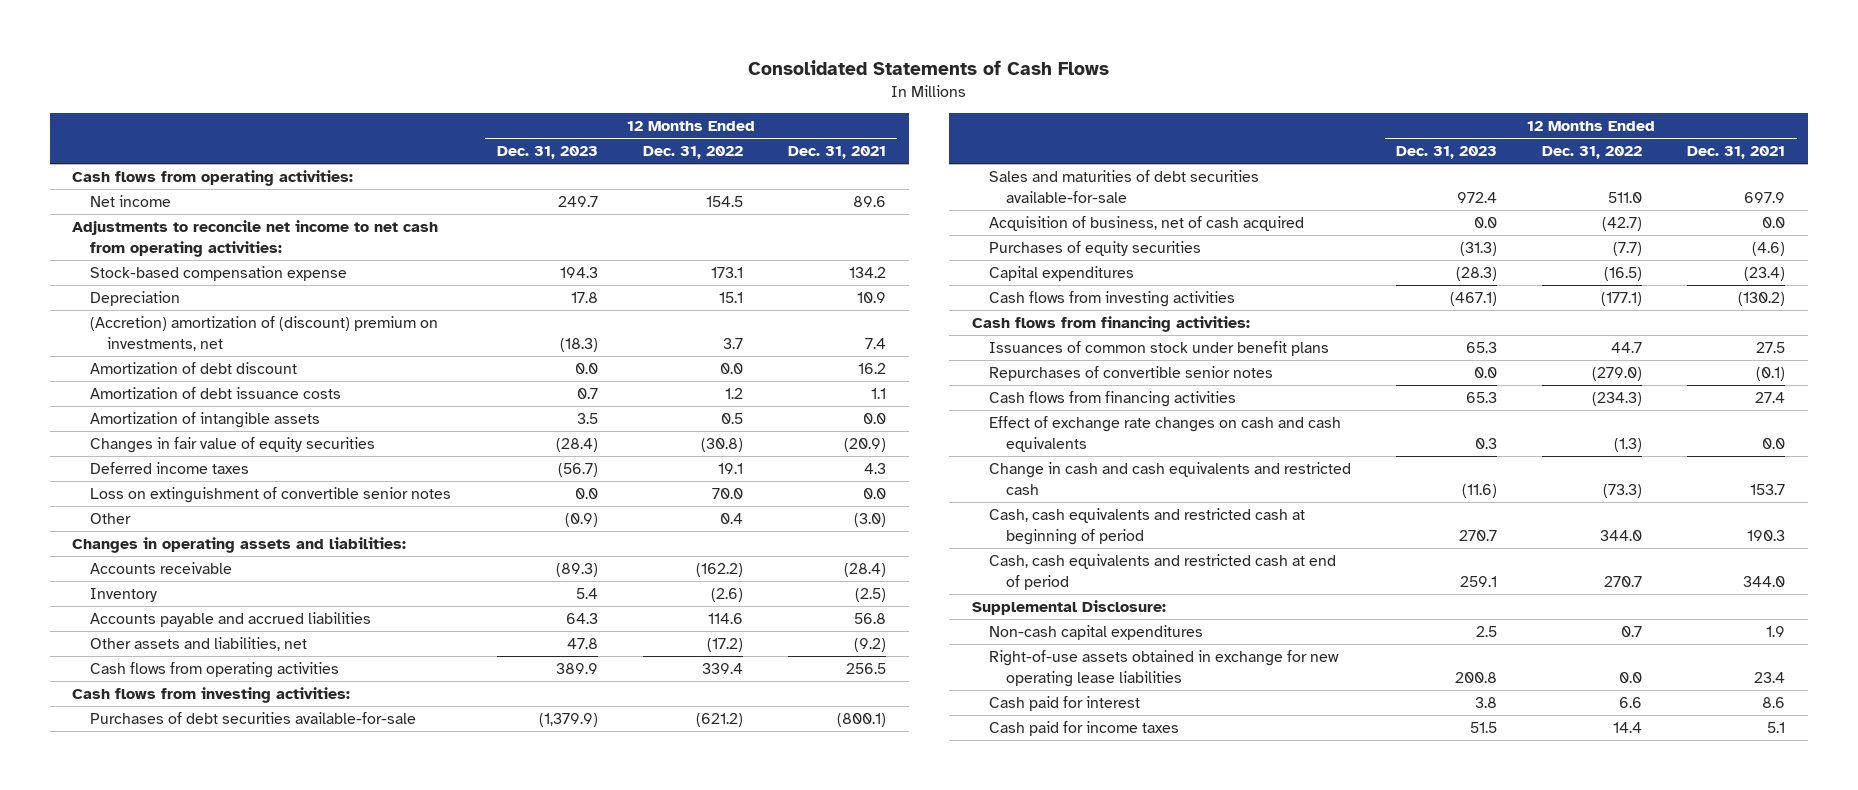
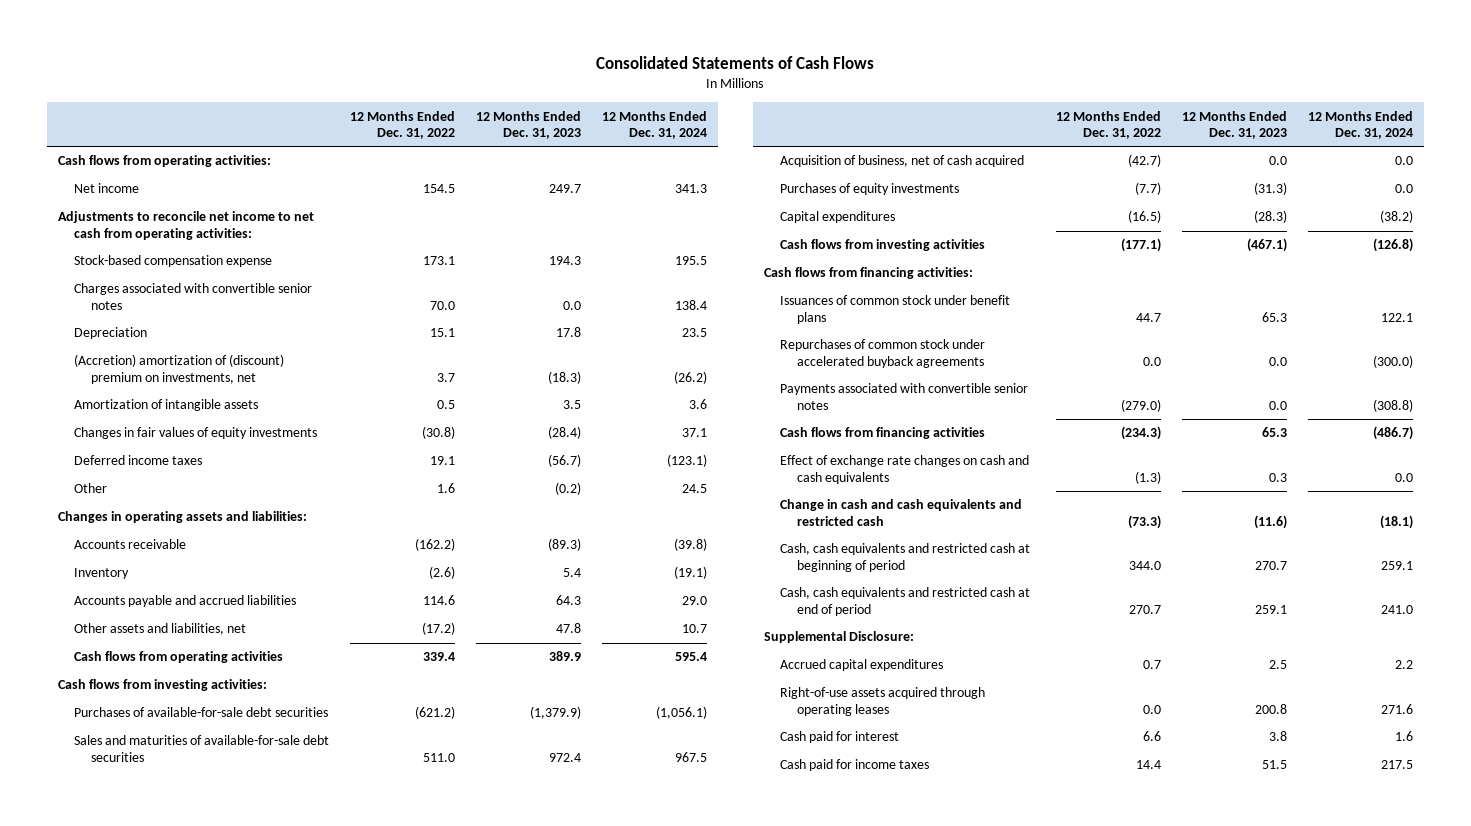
- | 12 Months Ended Dec. 31, 2023 | 12 Months Ended Dec. 31, 2022 | 12 Months Ended Dec. 31, 2021
+ | 12 Months Ended Dec. 31, 2022 | 12 Months Ended Dec. 31, 2023 | 12 Months Ended Dec. 31, 2024
+ Charges associated with convertible senior notes | 70.0 | 0.0 | 138.4
- Amortization of debt discount | 0.0 | 0.0 | 16.2
- Amortization of debt issuance costs | 0.7 | 1.2 | 1.1
- Changes in fair value of equity securities | (28.4) | (30.8) | (20.9)
+ Changes in fair values of equity investments | (30.8) | (28.4) | 37.1
- Loss on extinguishment of convertible senior notes | 0.0 | 70.0 | 0.0
- Other | (0.9) | 0.4 | (3.0)
+ Other | 1.6 | (0.2) | 24.5
- Purchases of debt securities available-for-sale | (1,379.9) | (621.2) | (800.1)
- Sales and maturities of debt securities available-for-sale | 972.4 | 511.0 | 697.9
+ Purchases of available-for-sale debt securities | (621.2) | (1,379.9) | (1,056.1)
+ Sales and maturities of available-for-sale debt securities | 511.0 | 972.4 | 967.5
- Purchases of equity securities | (31.3) | (7.7) | (4.6)
+ Purchases of equity investments | (7.7) | (31.3) | 0.0
- Repurchases of convertible senior notes | 0.0 | (279.0) | (0.1)
+ Repurchases of common stock under accelerated buyback agreements | 0.0 | 0.0 | (300.0)
+ Payments associated with convertible senior notes | (279.0) | 0.0 | (308.8)
- Non-cash capital expenditures | 2.5 | 0.7 | 1.9
- Right-of-use assets obtained in exchange for new operating lease liabilities | 200.8 | 0.0 | 23.4
+ Accrued capital expenditures | 0.7 | 2.5 | 2.2
+ Right-of-use assets acquired through operating leases | 0.0 | 200.8 | 271.6

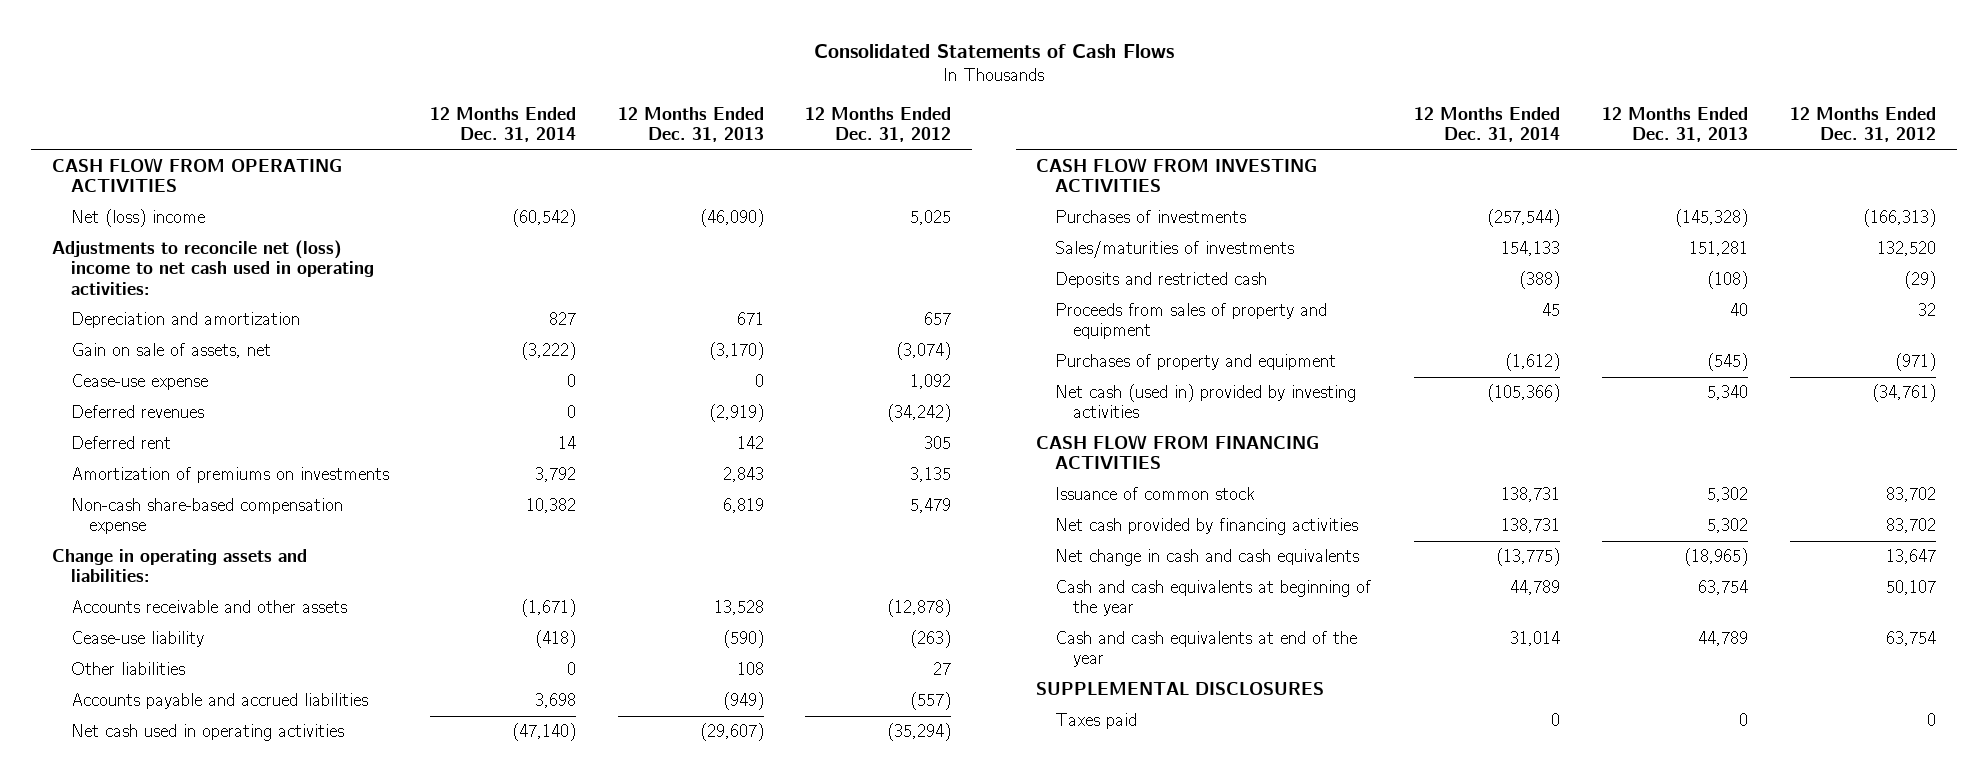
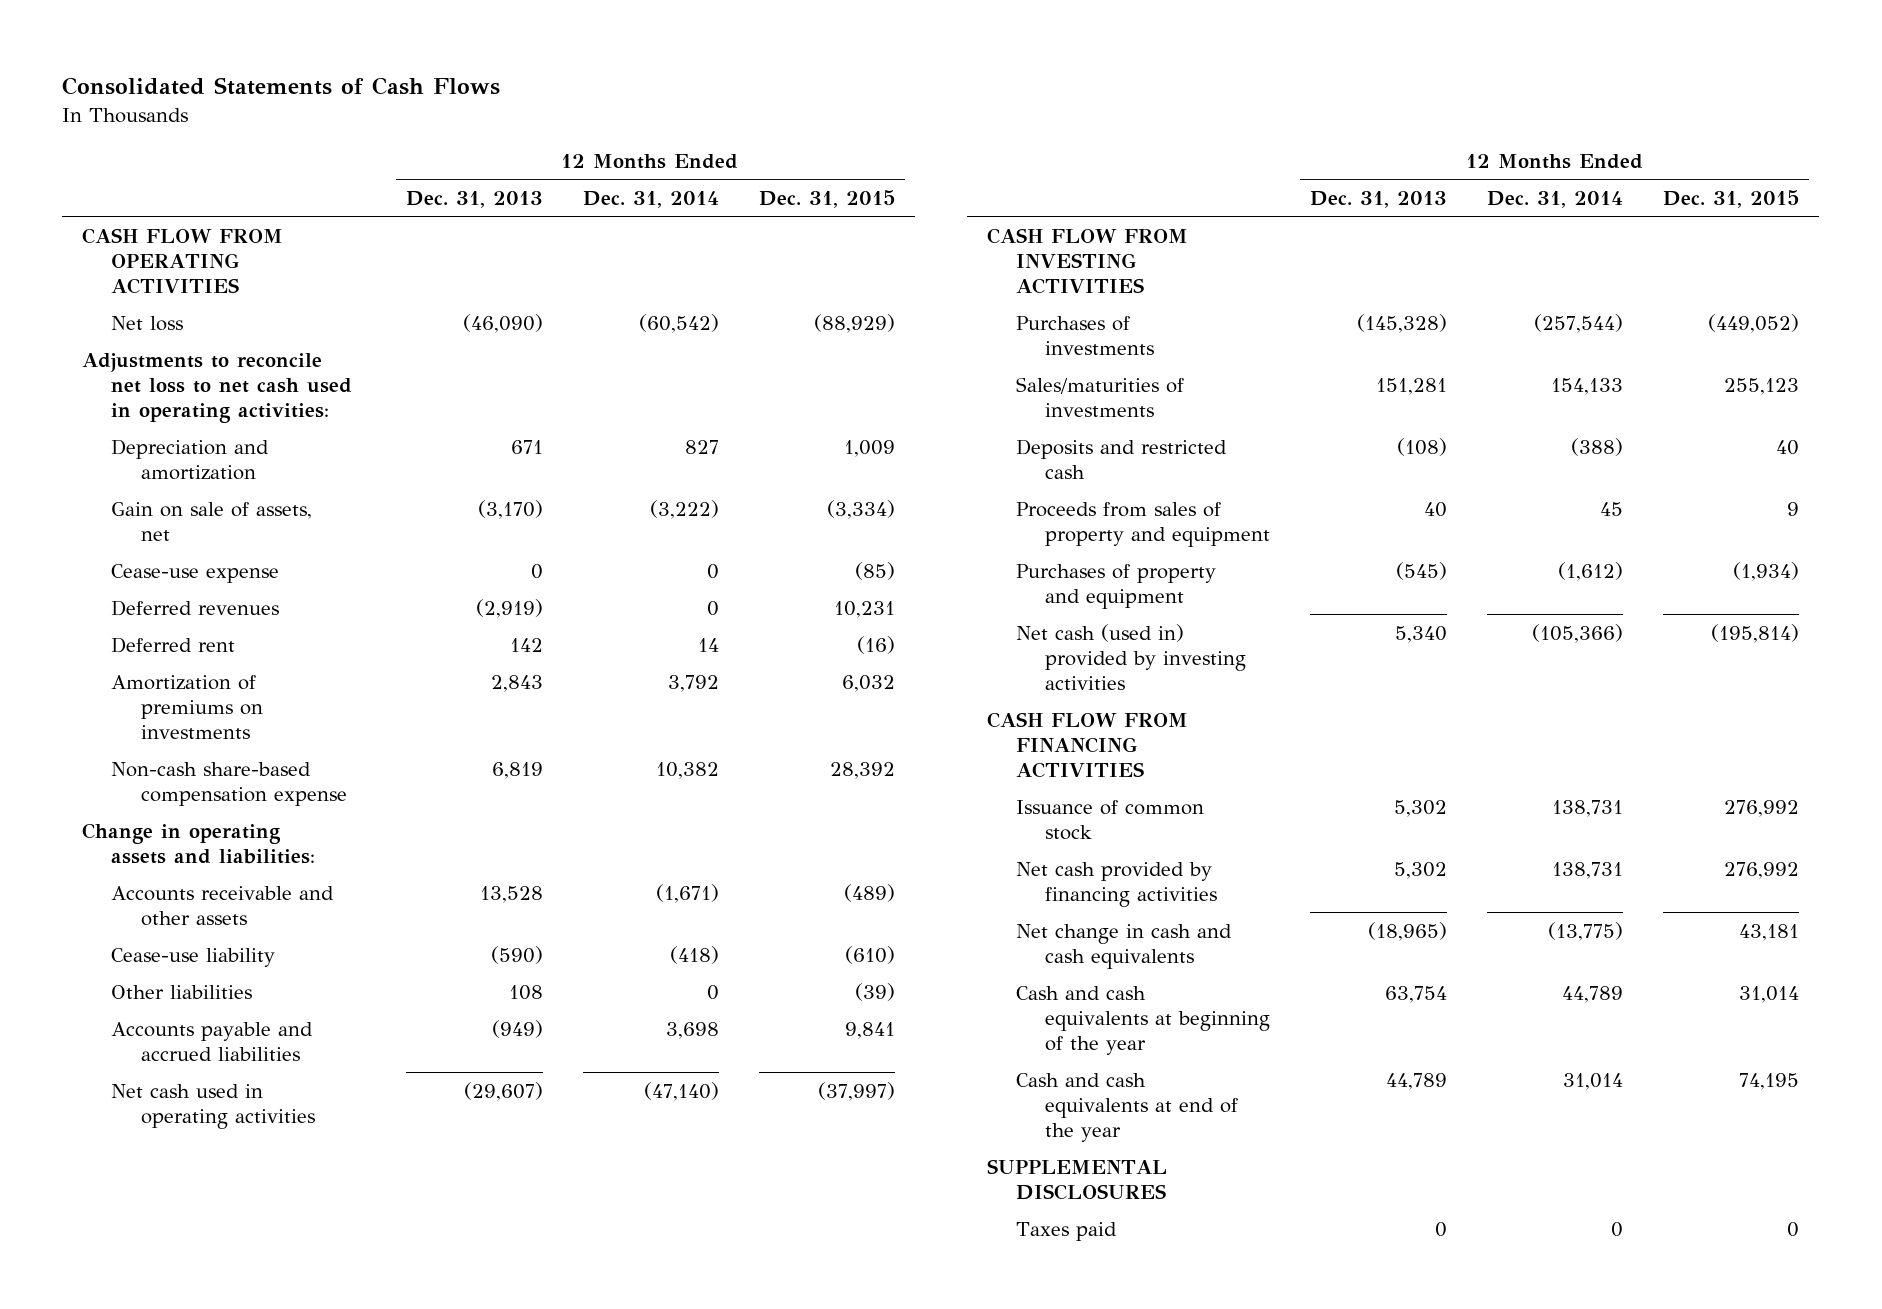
- | 12 Months Ended Dec. 31, 2014 | 12 Months Ended Dec. 31, 2013 | 12 Months Ended Dec. 31, 2012
+ | 12 Months Ended Dec. 31, 2013 | 12 Months Ended Dec. 31, 2014 | 12 Months Ended Dec. 31, 2015
- Net (loss) income | (60,542) | (46,090) | 5,025
- Adjustments to reconcile net (loss) income to net cash used in operating activities:
+ Net loss | (46,090) | (60,542) | (88,929)
+ Adjustments to reconcile net loss to net cash used in operating activities:

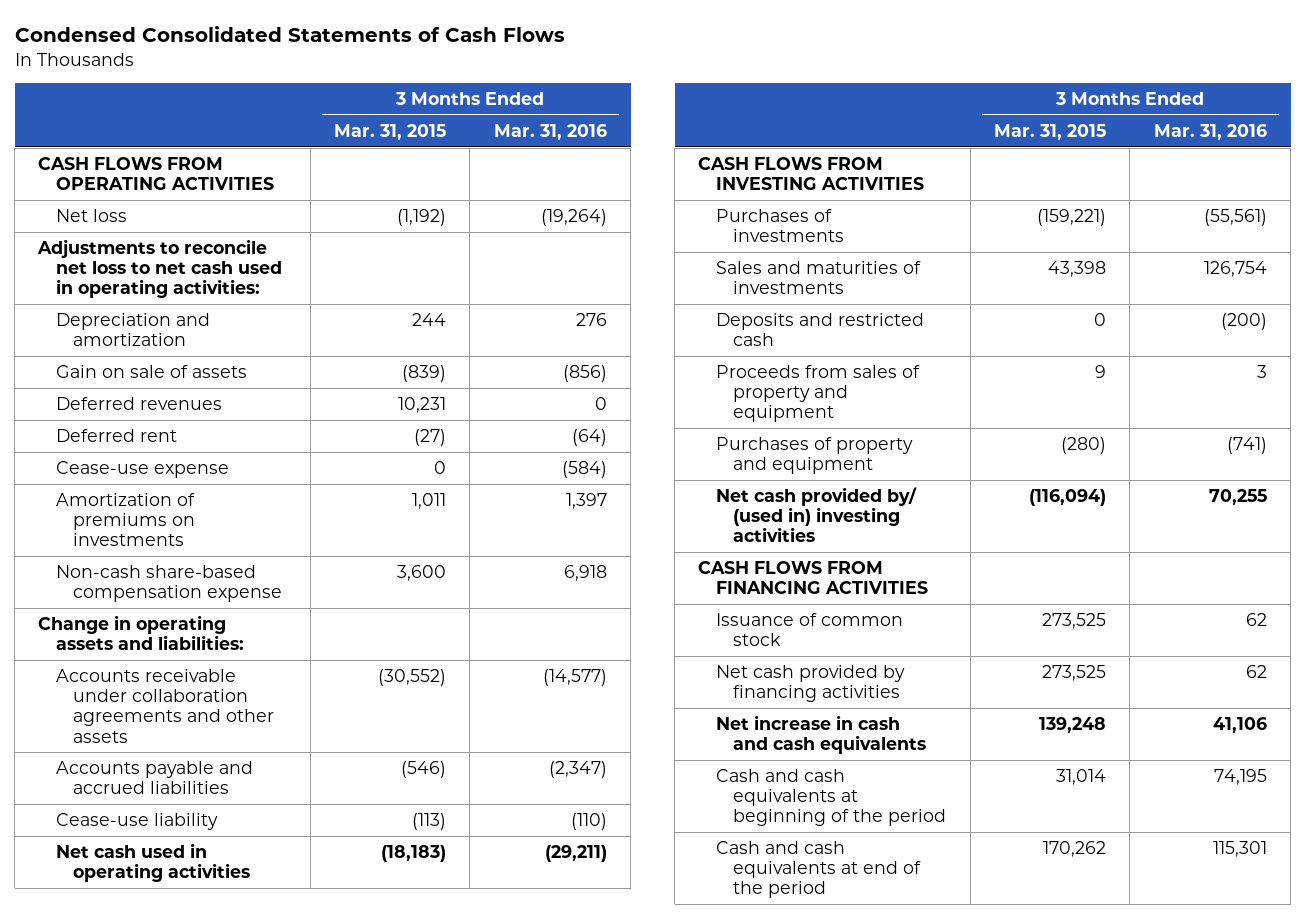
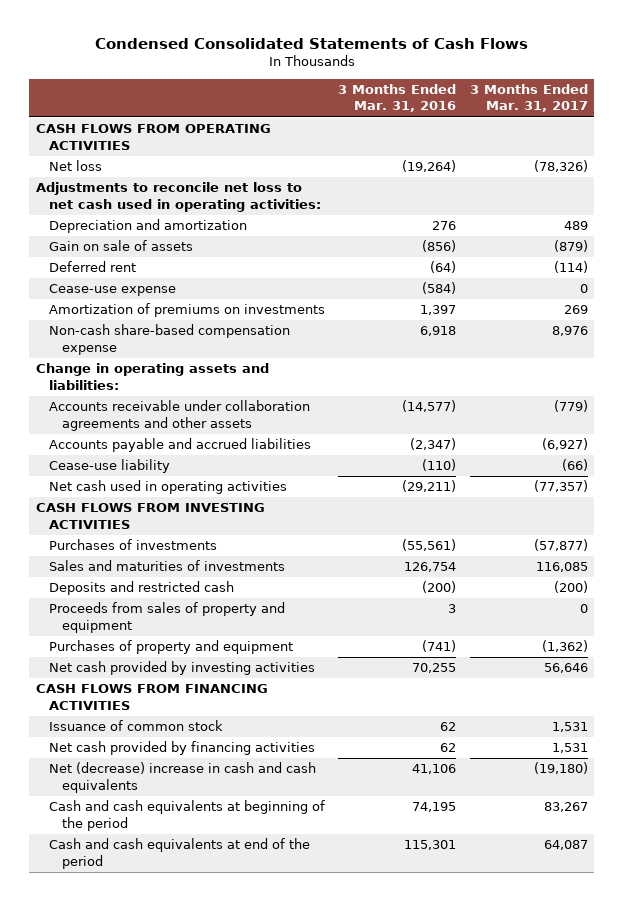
- | 3 Months Ended Mar. 31, 2015 | 3 Months Ended Mar. 31, 2016
+ | 3 Months Ended Mar. 31, 2016 | 3 Months Ended Mar. 31, 2017
- Deferred revenues | 10,231 | 0
- Net cash provided by/ (used in) investing activities | (116,094) | 70,255
+ Net cash provided by investing activities | 70,255 | 56,646
- Net increase in cash and cash equivalents | 139,248 | 41,106
+ Net (decrease) increase in cash and cash equivalents | 41,106 | (19,180)

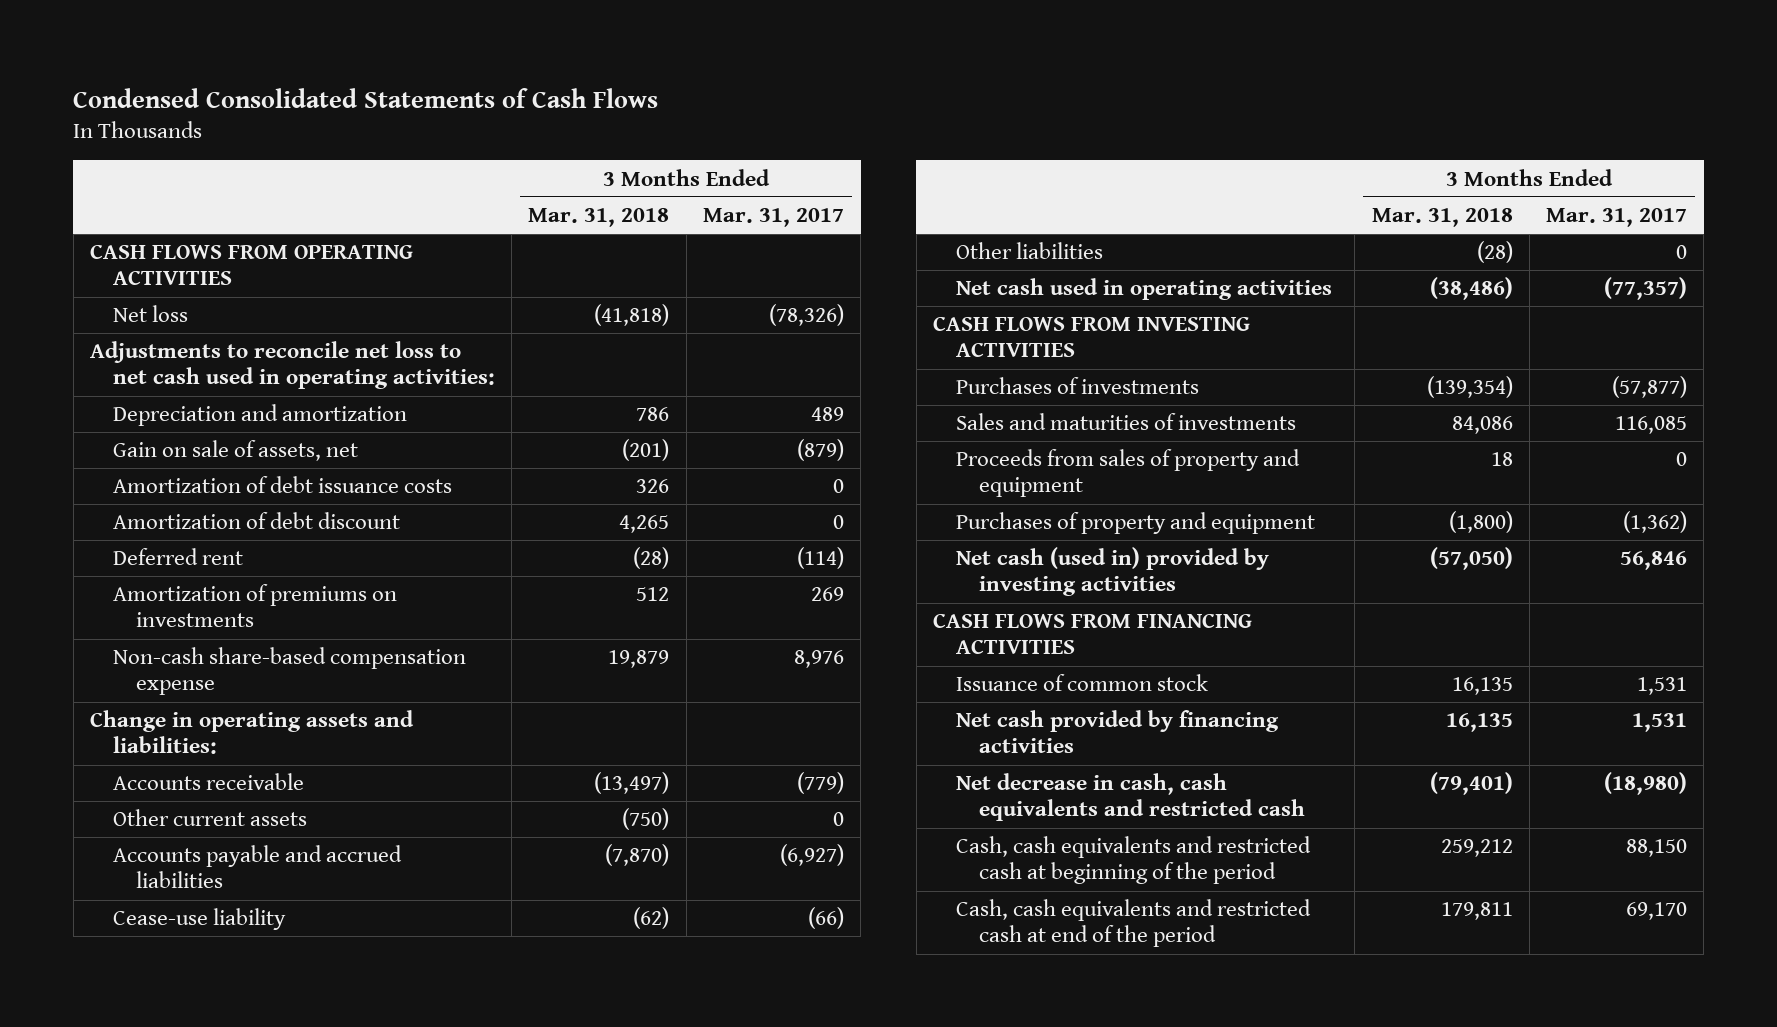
- | 3 Months Ended Mar. 31, 2016 | 3 Months Ended Mar. 31, 2017
+ | 3 Months Ended Mar. 31, 2018 | 3 Months Ended Mar. 31, 2017
- Gain on sale of assets | (856) | (879)
+ Gain on sale of assets, net | (201) | (879)
+ Amortization of debt issuance costs | 326 | 0
+ Amortization of debt discount | 4,265 | 0
- Cease-use expense | (584) | 0
- Accounts receivable under collaboration agreements and other assets | (14,577) | (779)
+ Accounts receivable | (13,497) | (779)
+ Other current assets | (750) | 0
+ Other liabilities | (28) | 0
- Deposits and restricted cash | (200) | (200)
- Net cash provided by investing activities | 70,255 | 56,646
+ Net cash (used in) provided by investing activities | (57,050) | 56,846
- Net (decrease) increase in cash and cash equivalents | 41,106 | (19,180)
- Cash and cash equivalents at beginning of the period | 74,195 | 83,267
- Cash and cash equivalents at end of the period | 115,301 | 64,087
+ Net decrease in cash, cash equivalents and restricted cash | (79,401) | (18,980)
+ Cash, cash equivalents and restricted cash at beginning of the period | 259,212 | 88,150
+ Cash, cash equivalents and restricted cash at end of the period | 179,811 | 69,170

